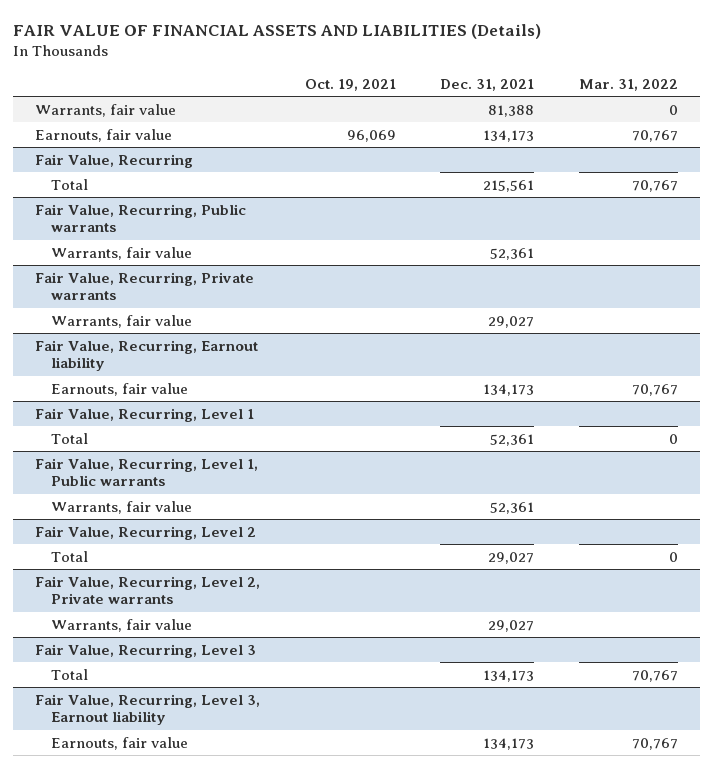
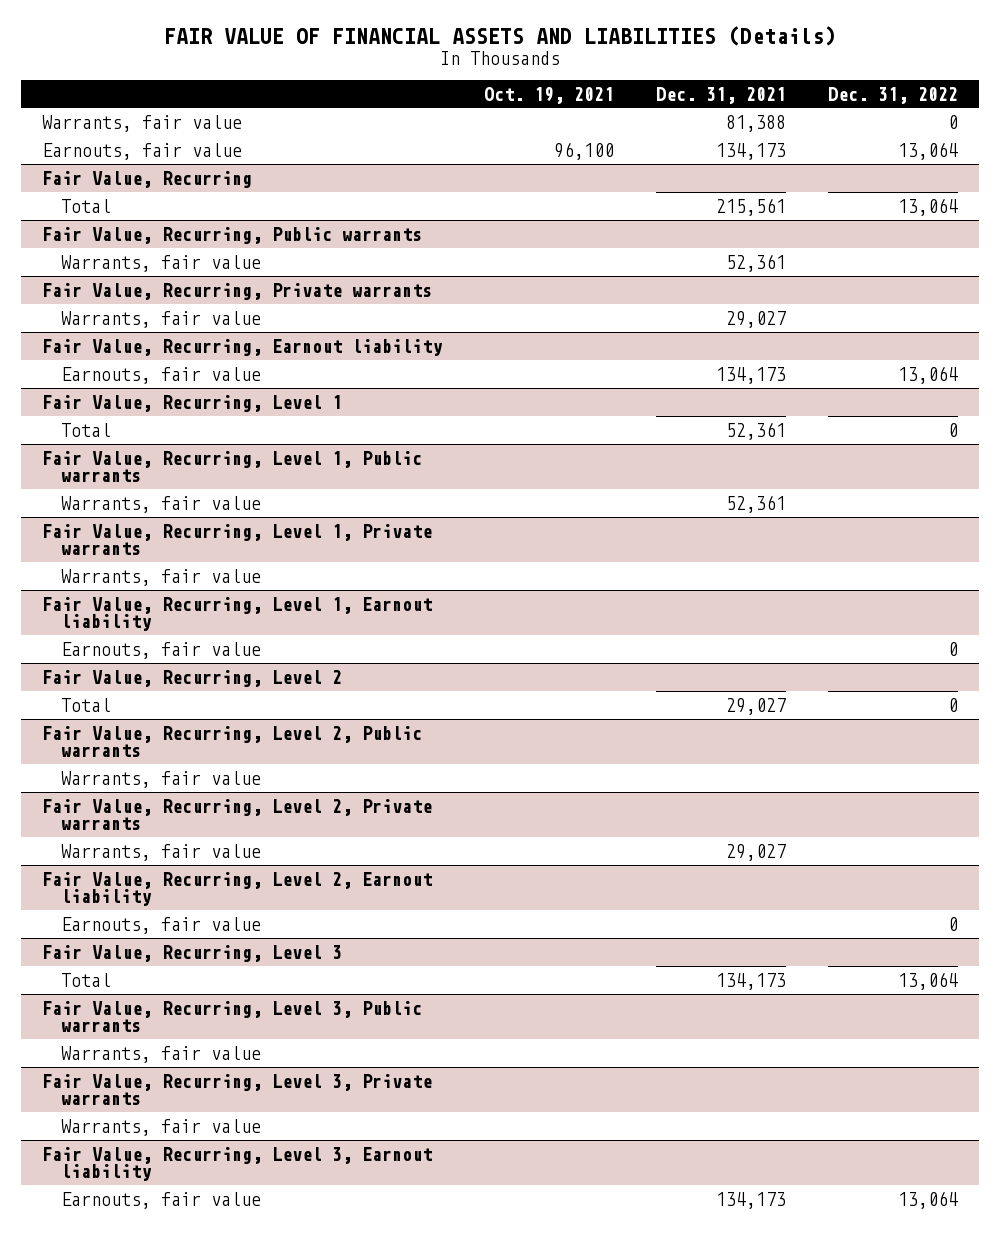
- | Oct. 19, 2021 | Dec. 31, 2021 | Mar. 31, 2022
+ | Oct. 19, 2021 | Dec. 31, 2021 | Dec. 31, 2022
- Earnouts, fair value | 96,069 | 134,173 | 70,767
+ Earnouts, fair value | 96,100 | 134,173 | 13,064
+ Fair Value, Recurring, Level 1, Private warrants
+ Warrants, fair value
+ Fair Value, Recurring, Level 1, Earnout liability
+ Earnouts, fair value | | | 0
+ Fair Value, Recurring, Level 2, Public warrants
+ Warrants, fair value
+ Fair Value, Recurring, Level 2, Earnout liability
+ Earnouts, fair value | | | 0
+ Fair Value, Recurring, Level 3, Public warrants
+ Warrants, fair value
+ Fair Value, Recurring, Level 3, Private warrants
+ Warrants, fair value

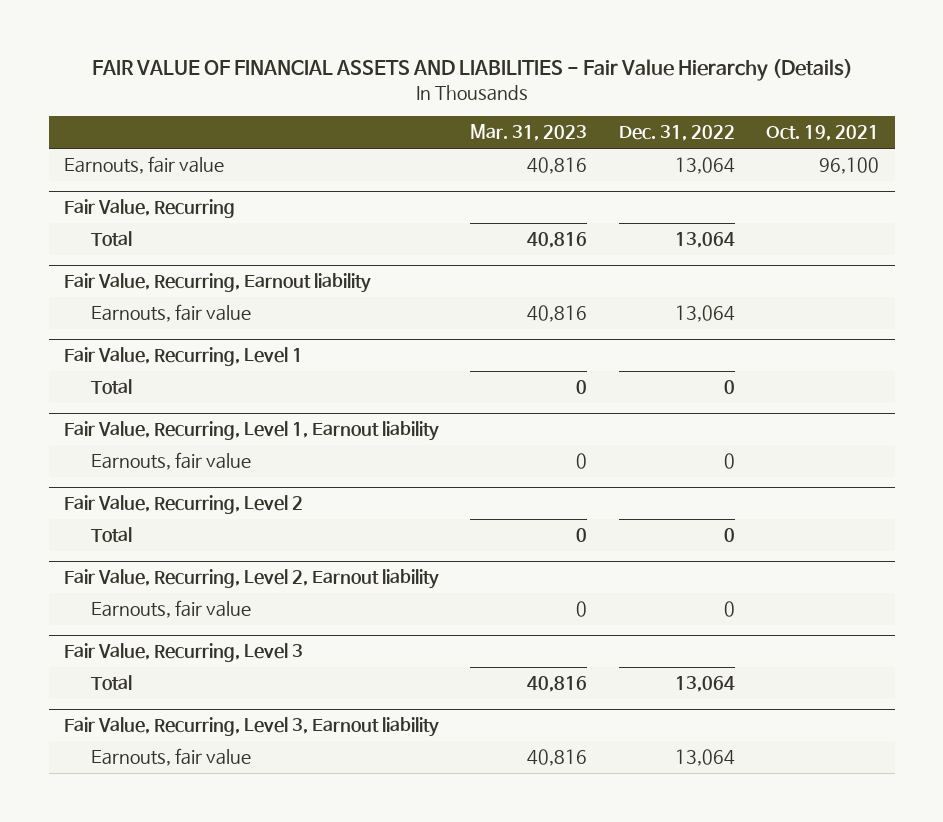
- FAIR VALUE OF FINANCIAL ASSETS AND LIABILITIES (Details)
+ FAIR VALUE OF FINANCIAL ASSETS AND LIABILITIES - Fair Value Hierarchy (Details)
- | Oct. 19, 2021 | Dec. 31, 2021 | Dec. 31, 2022
+ | Mar. 31, 2023 | Dec. 31, 2022 | Oct. 19, 2021
- Warrants, fair value | | 81,388 | 0
- Fair Value, Recurring, Public warrants
- Warrants, fair value | | 52,361 |
- Fair Value, Recurring, Private warrants
- Warrants, fair value | | 29,027 |
- Fair Value, Recurring, Level 1, Public warrants
- Warrants, fair value | | 52,361 |
- Fair Value, Recurring, Level 1, Private warrants
- Warrants, fair value
- Fair Value, Recurring, Level 2, Public warrants
- Warrants, fair value
- Fair Value, Recurring, Level 2, Private warrants
- Warrants, fair value | | 29,027 |
- Fair Value, Recurring, Level 3, Public warrants
- Warrants, fair value
- Fair Value, Recurring, Level 3, Private warrants
- Warrants, fair value

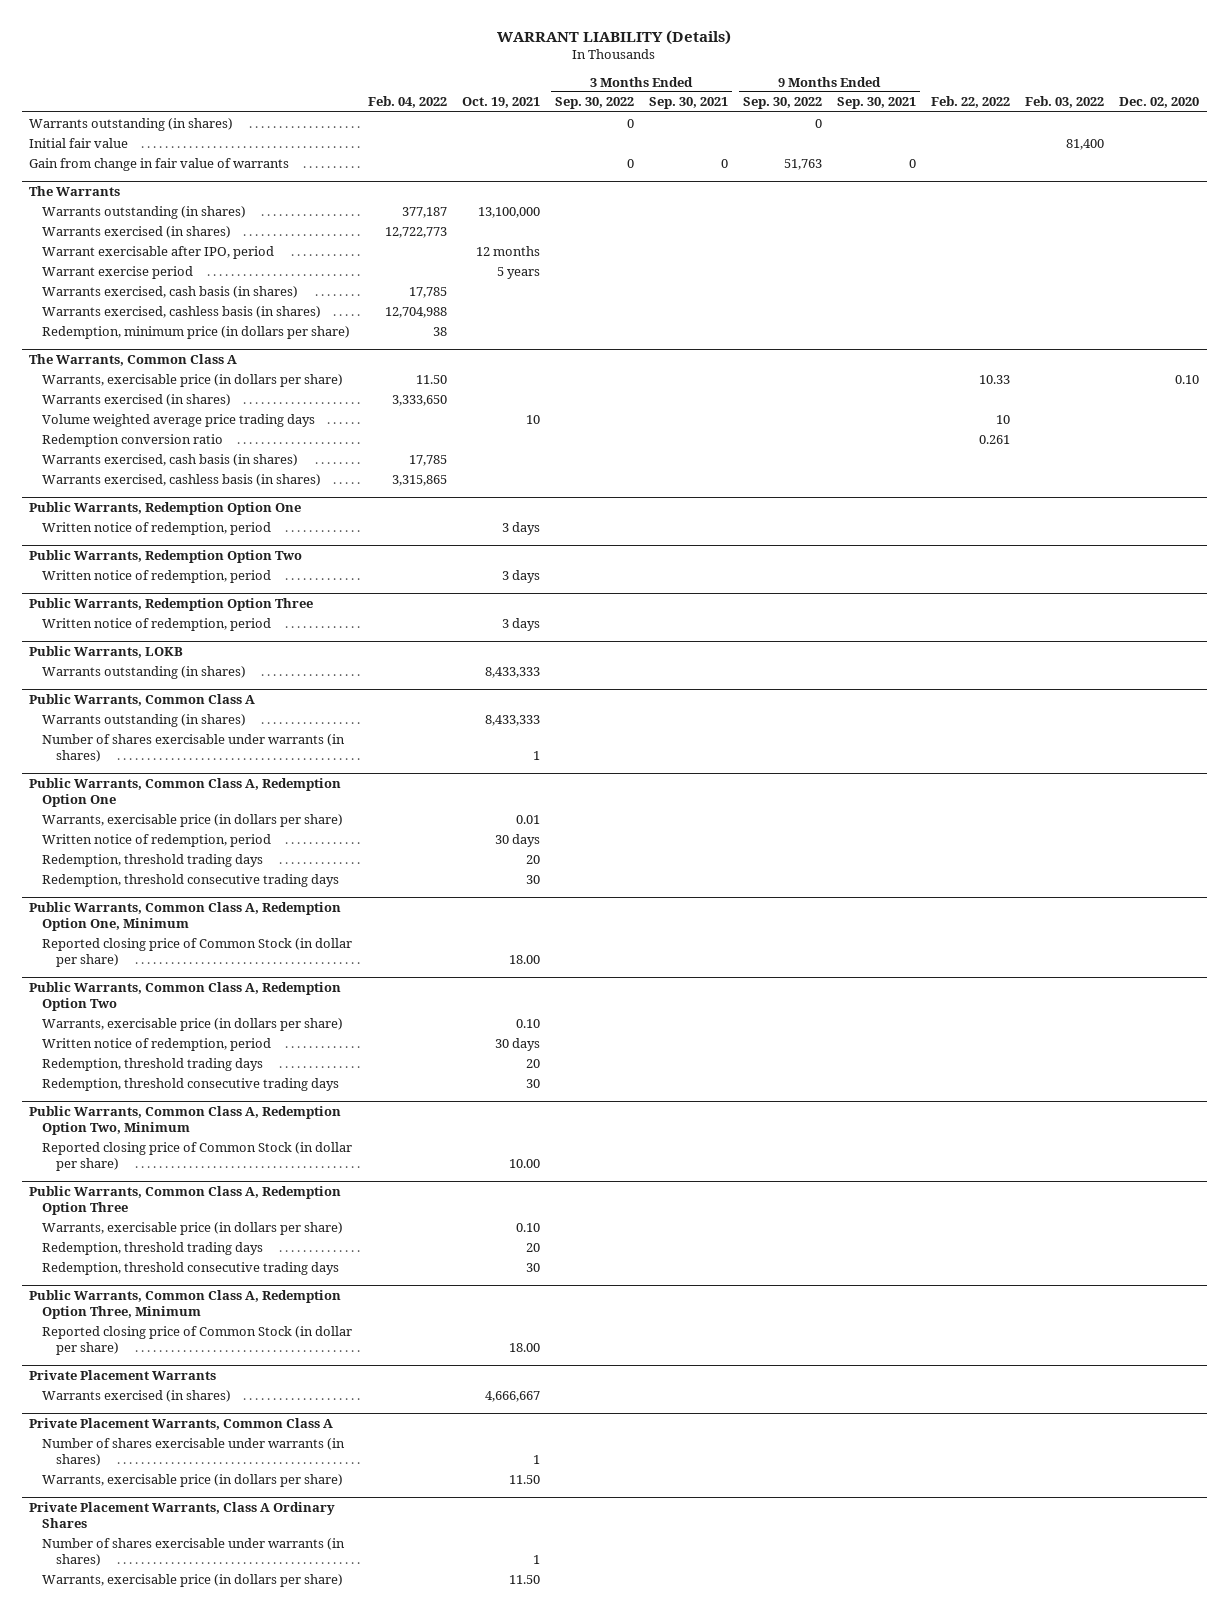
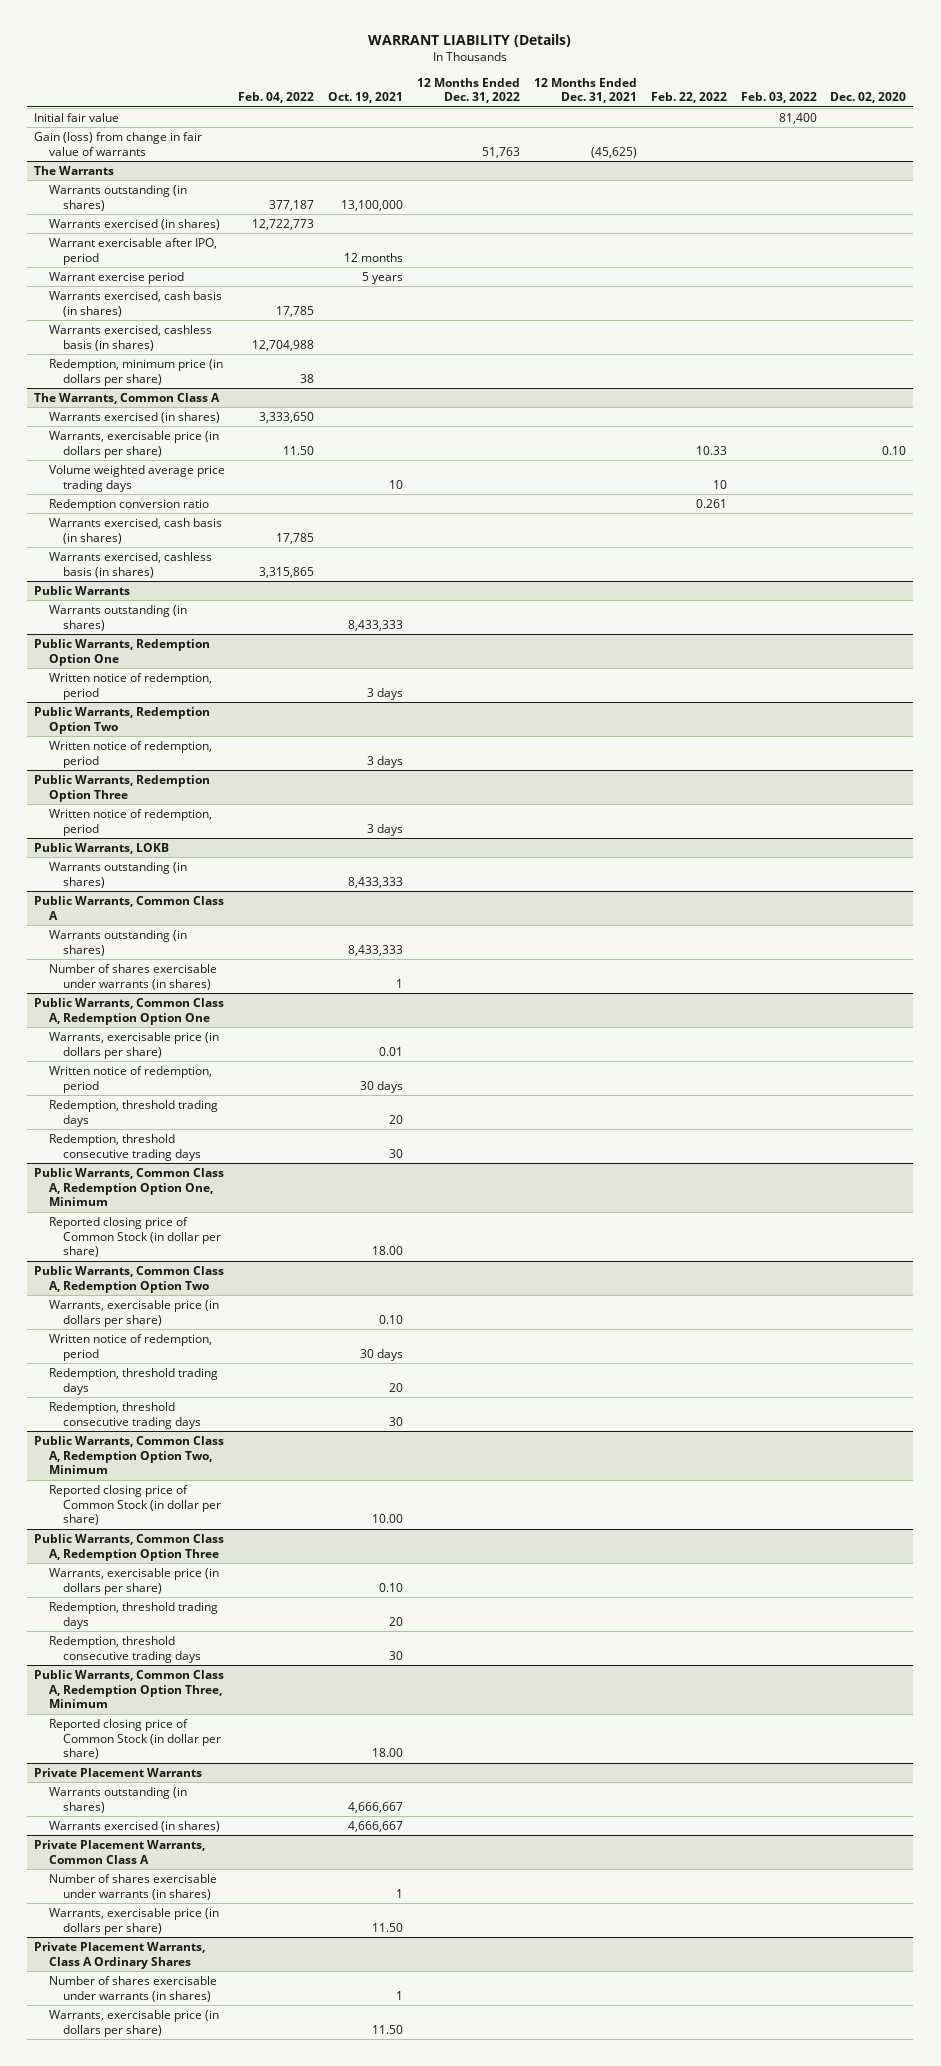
- | Feb. 04, 2022 | Oct. 19, 2021 | 3 Months Ended Sep. 30, 2022 | 3 Months Ended Sep. 30, 2021 | 9 Months Ended Sep. 30, 2022 | 9 Months Ended Sep. 30, 2021 | Feb. 22, 2022 | Feb. 03, 2022 | Dec. 02, 2020
+ | Feb. 04, 2022 | Oct. 19, 2021 | 12 Months Ended Dec. 31, 2022 | 12 Months Ended Dec. 31, 2021 | Feb. 22, 2022 | Feb. 03, 2022 | Dec. 02, 2020
- Warrants outstanding (in shares) | | | 0 | | 0 | | | |
- Gain from change in fair value of warrants | | | 0 | 0 | 51,763 | 0 | | |
+ Gain (loss) from change in fair value of warrants | | | 51,763 | (45,625) | | |
@ The Warrants, Common Class A
moved down: Warrants, exercisable price (in dollars per share) | 11.50 | | | | 10.33 | | 0.10
+ Public Warrants
+ Warrants outstanding (in shares) | | 8,433,333 | | | | |
@ Private Placement Warrants
+ Warrants outstanding (in shares) | | 4,666,667 | | | | |

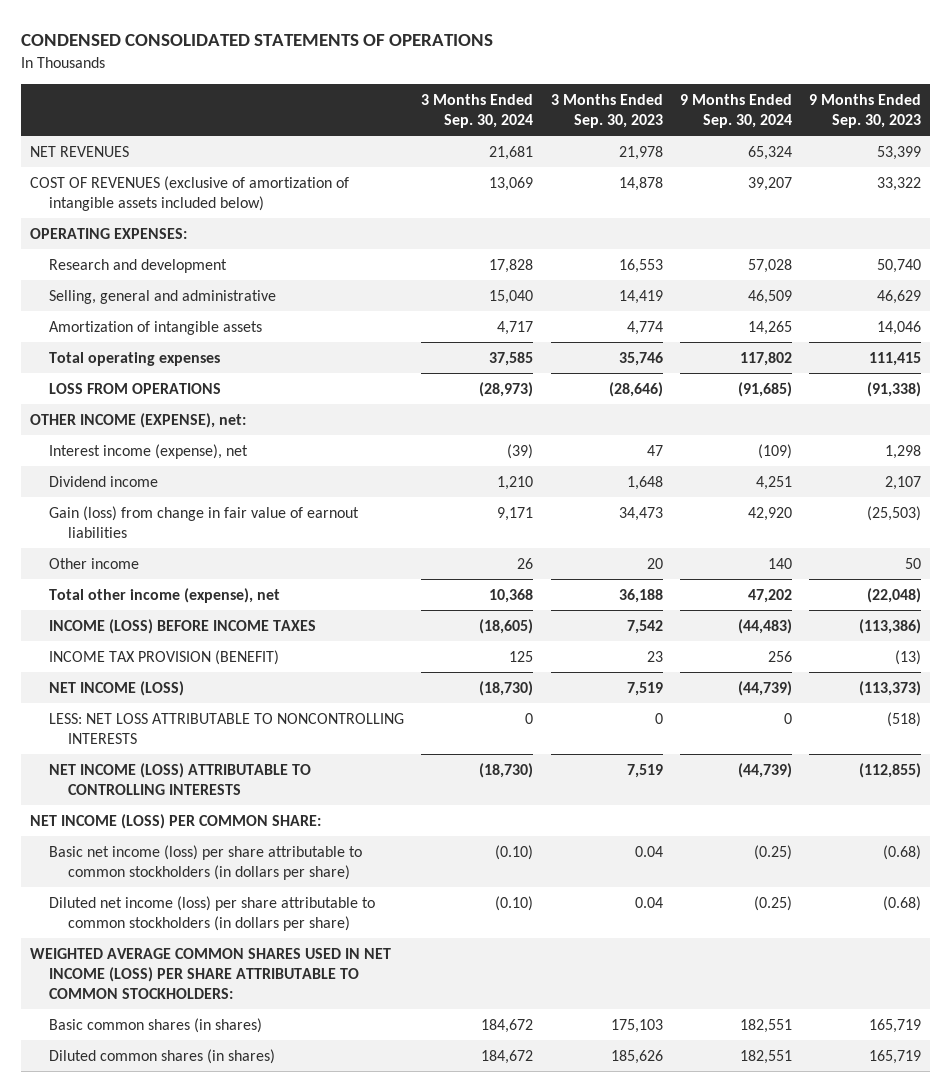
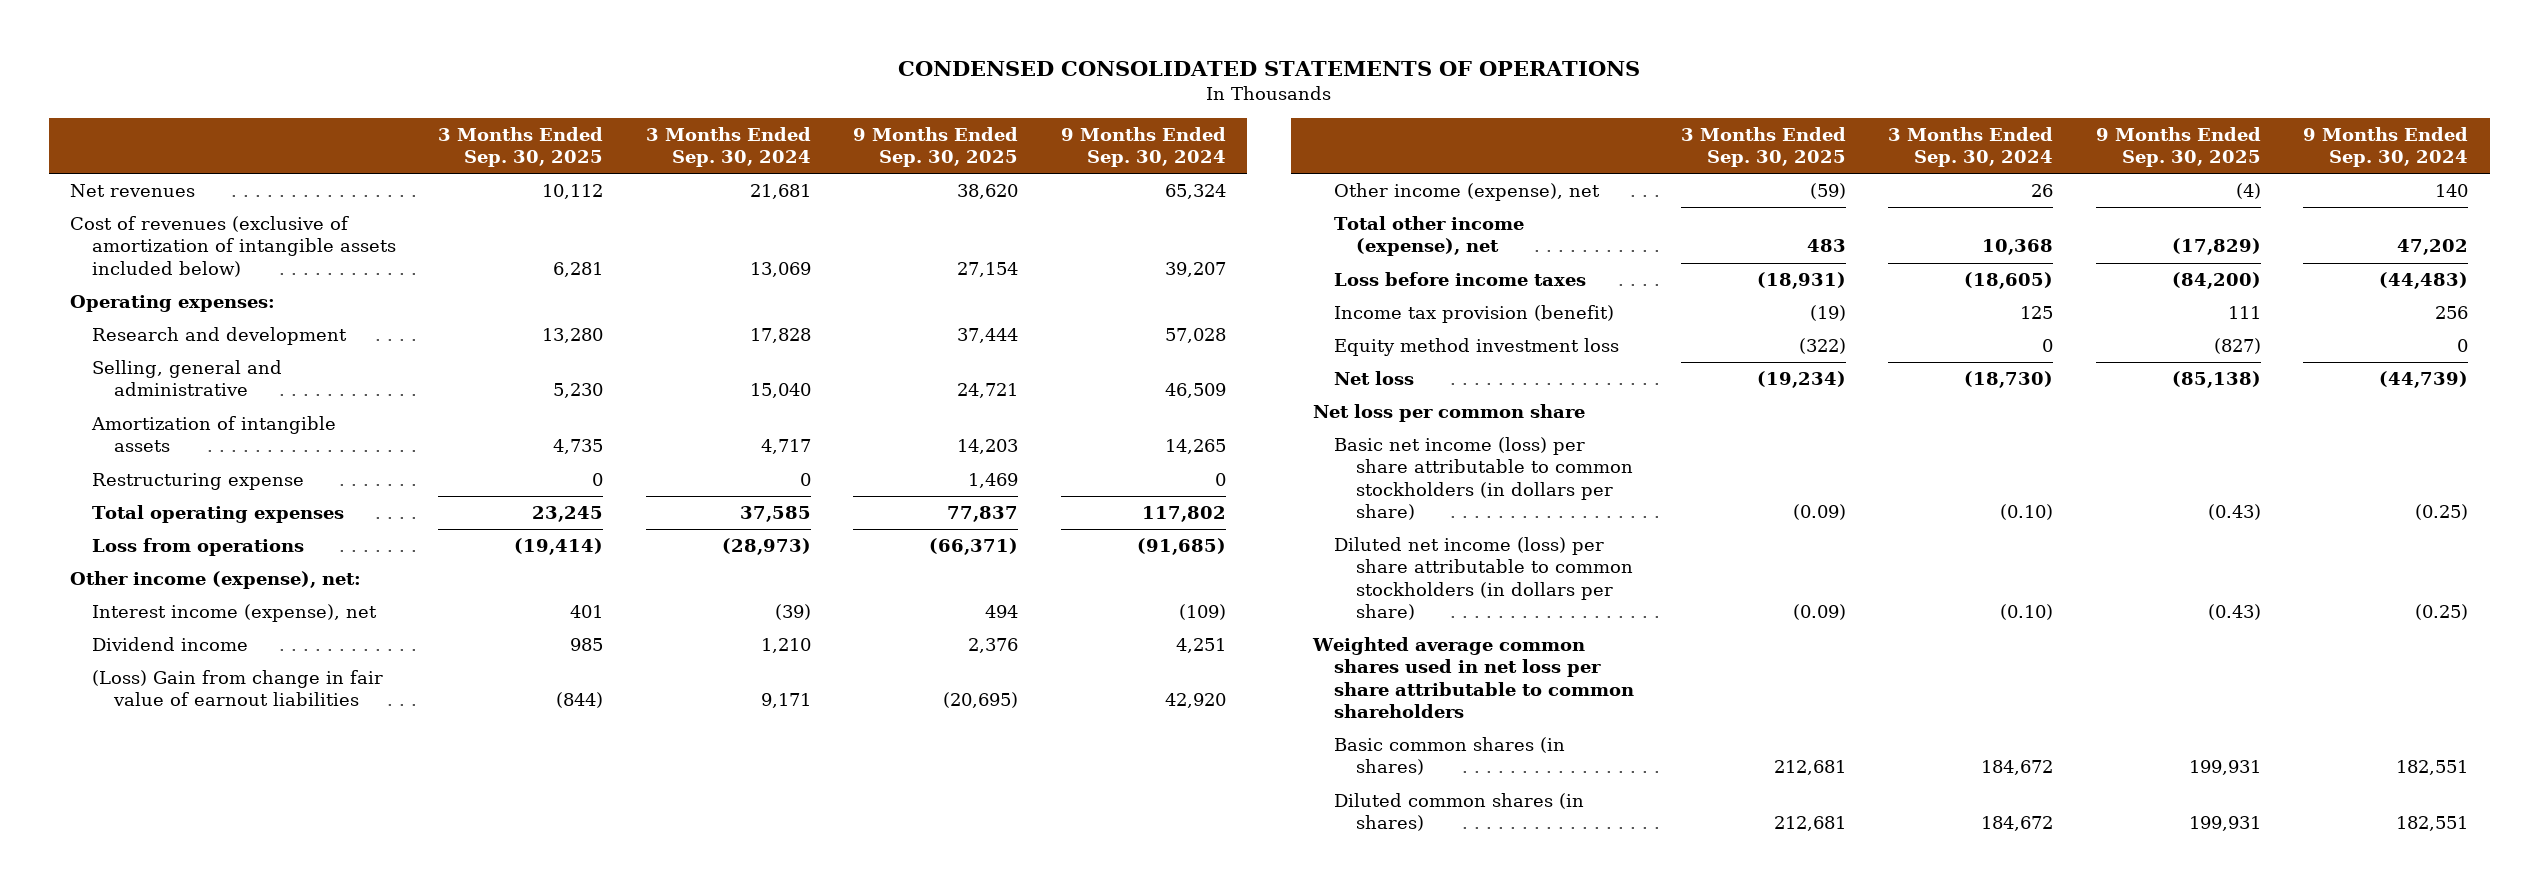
- | 3 Months Ended Sep. 30, 2024 | 3 Months Ended Sep. 30, 2023 | 9 Months Ended Sep. 30, 2024 | 9 Months Ended Sep. 30, 2023
+ | 3 Months Ended Sep. 30, 2025 | 3 Months Ended Sep. 30, 2024 | 9 Months Ended Sep. 30, 2025 | 9 Months Ended Sep. 30, 2024
- NET REVENUES | 21,681 | 21,978 | 65,324 | 53,399
- COST OF REVENUES (exclusive of amortization of intangible assets included below) | 13,069 | 14,878 | 39,207 | 33,322
- OPERATING EXPENSES:
+ Net revenues | 10,112 | 21,681 | 38,620 | 65,324
+ Cost of revenues (exclusive of amortization of intangible assets included below) | 6,281 | 13,069 | 27,154 | 39,207
+ Operating expenses:
+ Restructuring expense | 0 | 0 | 1,469 | 0
- LOSS FROM OPERATIONS | (28,973) | (28,646) | (91,685) | (91,338)
- OTHER INCOME (EXPENSE), net:
+ Loss from operations | (19,414) | (28,973) | (66,371) | (91,685)
+ Other income (expense), net:
- Gain (loss) from change in fair value of earnout liabilities | 9,171 | 34,473 | 42,920 | (25,503)
- Other income | 26 | 20 | 140 | 50
+ (Loss) Gain from change in fair value of earnout liabilities | (844) | 9,171 | (20,695) | 42,920
+ Other income (expense), net | (59) | 26 | (4) | 140
- INCOME (LOSS) BEFORE INCOME TAXES | (18,605) | 7,542 | (44,483) | (113,386)
- INCOME TAX PROVISION (BENEFIT) | 125 | 23 | 256 | (13)
- NET INCOME (LOSS) | (18,730) | 7,519 | (44,739) | (113,373)
- LESS: NET LOSS ATTRIBUTABLE TO NONCONTROLLING INTERESTS | 0 | 0 | 0 | (518)
- NET INCOME (LOSS) ATTRIBUTABLE TO CONTROLLING INTERESTS | (18,730) | 7,519 | (44,739) | (112,855)
- NET INCOME (LOSS) PER COMMON SHARE:
+ Loss before income taxes | (18,931) | (18,605) | (84,200) | (44,483)
+ Income tax provision (benefit) | (19) | 125 | 111 | 256
+ Equity method investment loss | (322) | 0 | (827) | 0
+ Net loss | (19,234) | (18,730) | (85,138) | (44,739)
+ Net loss per common share
- WEIGHTED AVERAGE COMMON SHARES USED IN NET INCOME (LOSS) PER SHARE ATTRIBUTABLE TO COMMON STOCKHOLDERS:
+ Weighted average common shares used in net loss per share attributable to common shareholders

